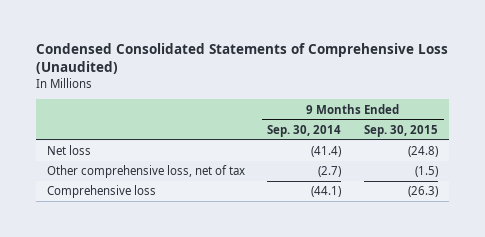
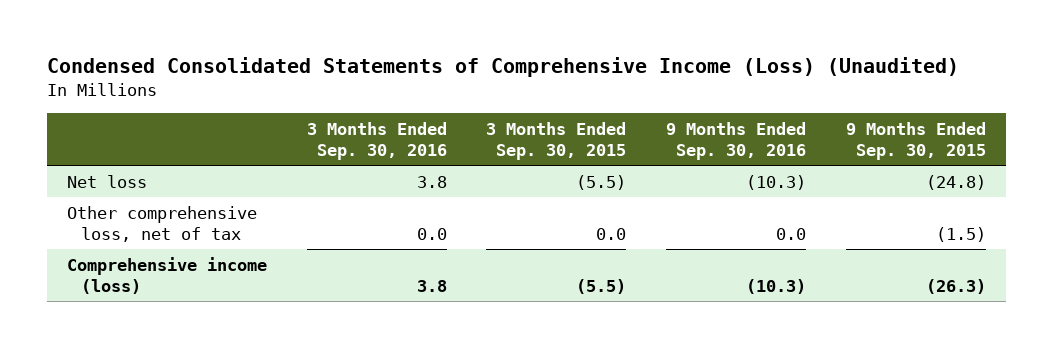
- Condensed Consolidated Statements of Comprehensive Loss (Unaudited)
+ Condensed Consolidated Statements of Comprehensive Income (Loss) (Unaudited)
- | 9 Months Ended Sep. 30, 2014 | 9 Months Ended Sep. 30, 2015
+ | 3 Months Ended Sep. 30, 2016 | 3 Months Ended Sep. 30, 2015 | 9 Months Ended Sep. 30, 2016 | 9 Months Ended Sep. 30, 2015
- Comprehensive loss | (44.1) | (26.3)
+ Comprehensive income (loss) | 3.8 | (5.5) | (10.3) | (26.3)

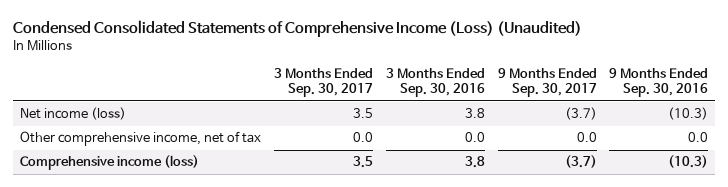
- | 3 Months Ended Sep. 30, 2016 | 3 Months Ended Sep. 30, 2015 | 9 Months Ended Sep. 30, 2016 | 9 Months Ended Sep. 30, 2015
+ | 3 Months Ended Sep. 30, 2017 | 3 Months Ended Sep. 30, 2016 | 9 Months Ended Sep. 30, 2017 | 9 Months Ended Sep. 30, 2016
- Net loss | 3.8 | (5.5) | (10.3) | (24.8)
- Other comprehensive loss, net of tax | 0.0 | 0.0 | 0.0 | (1.5)
+ Net income (loss) | 3.5 | 3.8 | (3.7) | (10.3)
+ Other comprehensive income, net of tax | 0.0 | 0.0 | 0.0 | 0.0

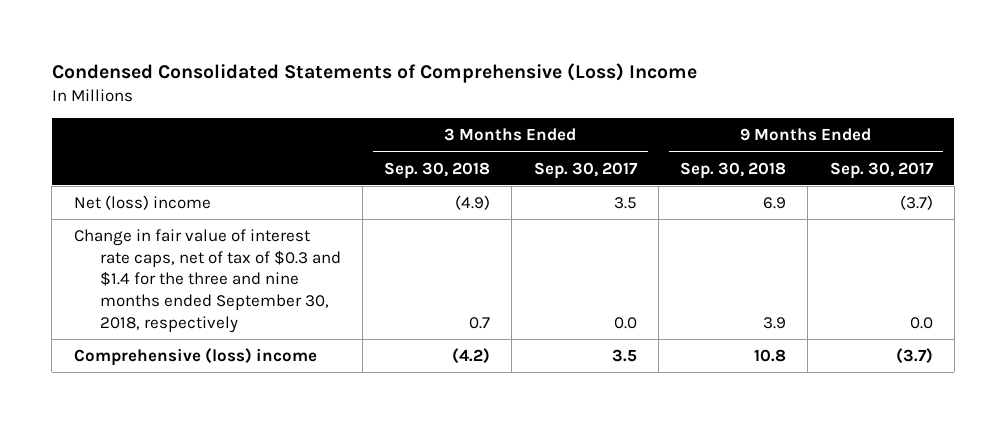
- Condensed Consolidated Statements of Comprehensive Income (Loss) (Unaudited)
+ Condensed Consolidated Statements of Comprehensive (Loss) Income
- | 3 Months Ended Sep. 30, 2017 | 3 Months Ended Sep. 30, 2016 | 9 Months Ended Sep. 30, 2017 | 9 Months Ended Sep. 30, 2016
+ | 3 Months Ended Sep. 30, 2018 | 3 Months Ended Sep. 30, 2017 | 9 Months Ended Sep. 30, 2018 | 9 Months Ended Sep. 30, 2017
- Net income (loss) | 3.5 | 3.8 | (3.7) | (10.3)
- Other comprehensive income, net of tax | 0.0 | 0.0 | 0.0 | 0.0
- Comprehensive income (loss) | 3.5 | 3.8 | (3.7) | (10.3)
+ Net (loss) income | (4.9) | 3.5 | 6.9 | (3.7)
+ Change in fair value of interest rate caps, net of tax of $0.3 and $1.4 for the three and nine months ended September 30, 2018, respectively | 0.7 | 0.0 | 3.9 | 0.0
+ Comprehensive (loss) income | (4.2) | 3.5 | 10.8 | (3.7)

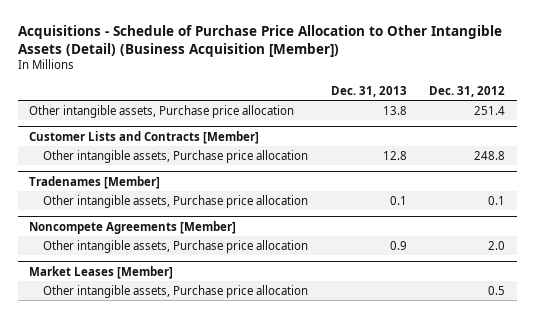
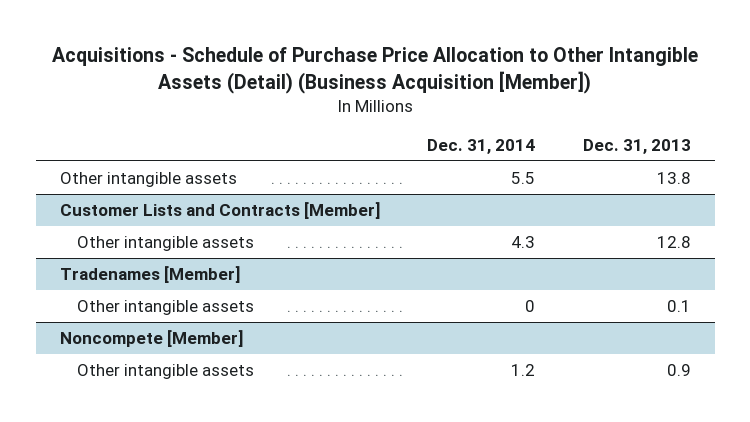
- | Dec. 31, 2013 | Dec. 31, 2012
+ | Dec. 31, 2014 | Dec. 31, 2013
- Other intangible assets, Purchase price allocation | 13.8 | 251.4
+ Other intangible assets | 5.5 | 13.8
@ Customer Lists and Contracts [Member]
- Other intangible assets, Purchase price allocation | 12.8 | 248.8
+ Other intangible assets | 4.3 | 12.8
@ Tradenames [Member]
- Other intangible assets, Purchase price allocation | 0.1 | 0.1
- Noncompete Agreements [Member]
- Other intangible assets, Purchase price allocation | 0.9 | 2.0
- Market Leases [Member]
- Other intangible assets, Purchase price allocation | | 0.5
@ Tradenames [Member]
+ Other intangible assets | 0 | 0.1
+ Noncompete [Member]
+ Other intangible assets | 1.2 | 0.9

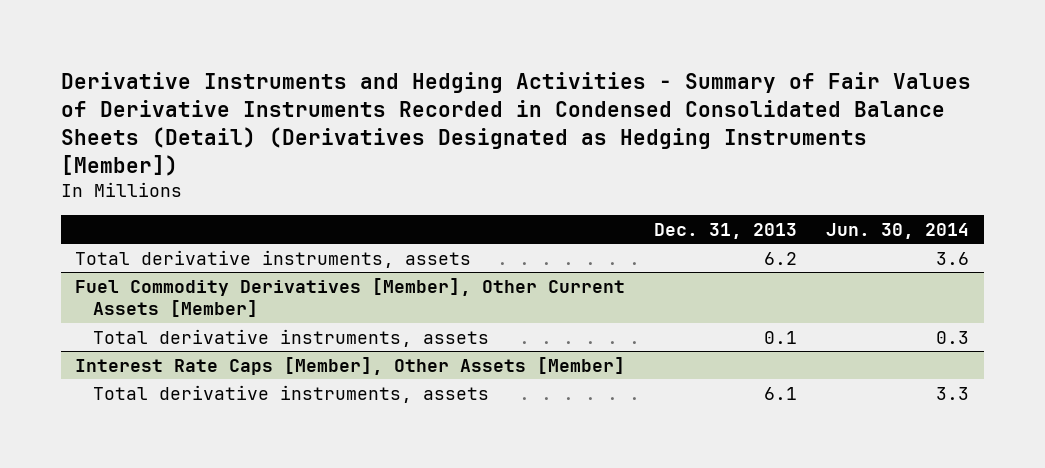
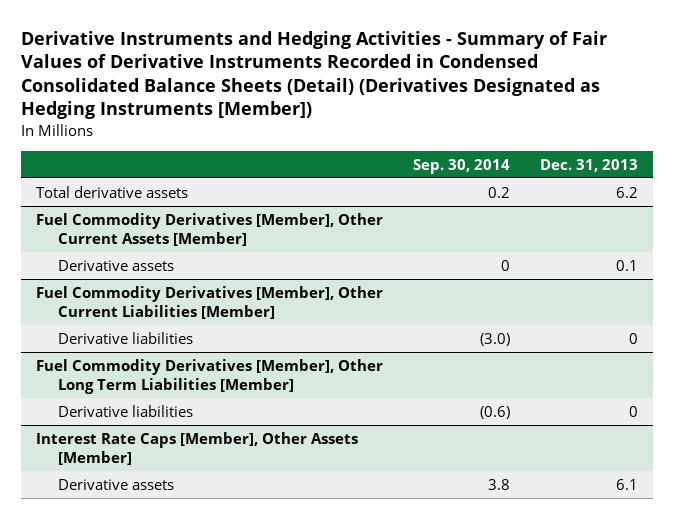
- | Dec. 31, 2013 | Jun. 30, 2014
+ | Sep. 30, 2014 | Dec. 31, 2013
- Total derivative instruments, assets | 6.2 | 3.6
+ Total derivative assets | 0.2 | 6.2
@ Fuel Commodity Derivatives [Member], Other Current Assets [Member]
- Total derivative instruments, assets | 0.1 | 0.3
+ Derivative assets | 0 | 0.1
+ Fuel Commodity Derivatives [Member], Other Current Liabilities [Member]
+ Derivative liabilities | (3.0) | 0
+ Fuel Commodity Derivatives [Member], Other Long Term Liabilities [Member]
+ Derivative liabilities | (0.6) | 0
@ Interest Rate Caps [Member], Other Assets [Member]
- Total derivative instruments, assets | 6.1 | 3.3
+ Derivative assets | 3.8 | 6.1

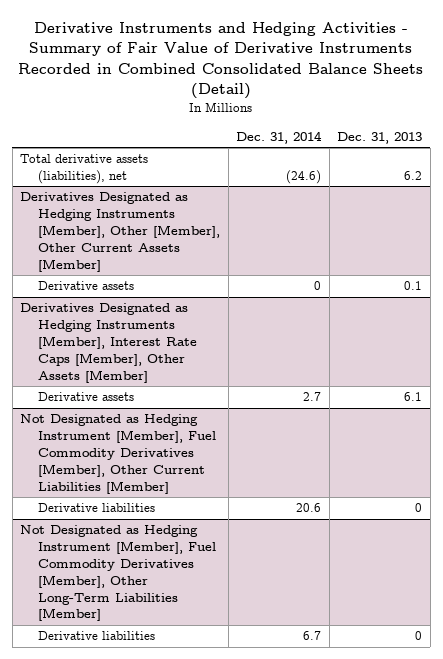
- Derivative Instruments and Hedging Activities - Summary of Fair Values of Derivative Instruments Recorded in Condensed Consolidated Balance Sheets (Detail) (Derivatives Designated as Hedging Instruments [Member])
+ Derivative Instruments and Hedging Activities - Summary of Fair Value of Derivative Instruments Recorded in Combined Consolidated Balance Sheets (Detail)
- | Sep. 30, 2014 | Dec. 31, 2013
+ | Dec. 31, 2014 | Dec. 31, 2013
- Total derivative assets | 0.2 | 6.2
- Fuel Commodity Derivatives [Member], Other Current Assets [Member]
+ Total derivative assets (liabilities), net | (24.6) | 6.2
+ Derivatives Designated as Hedging Instruments [Member], Other [Member], Other Current Assets [Member]
- Fuel Commodity Derivatives [Member], Other Current Liabilities [Member]
+ Derivatives Designated as Hedging Instruments [Member], Interest Rate Caps [Member], Other Assets [Member]
+ Derivative assets | 2.7 | 6.1
+ Not Designated as Hedging Instrument [Member], Fuel Commodity Derivatives [Member], Other Current Liabilities [Member]
- Fuel Commodity Derivatives [Member], Other Long Term Liabilities [Member]
+ Not Designated as Hedging Instrument [Member], Fuel Commodity Derivatives [Member], Other Long-Term Liabilities [Member]
- Interest Rate Caps [Member], Other Assets [Member]
- Derivative assets | 3.8 | 6.1

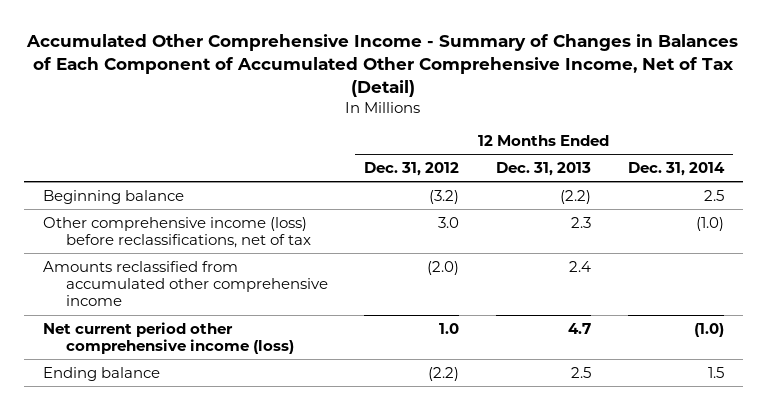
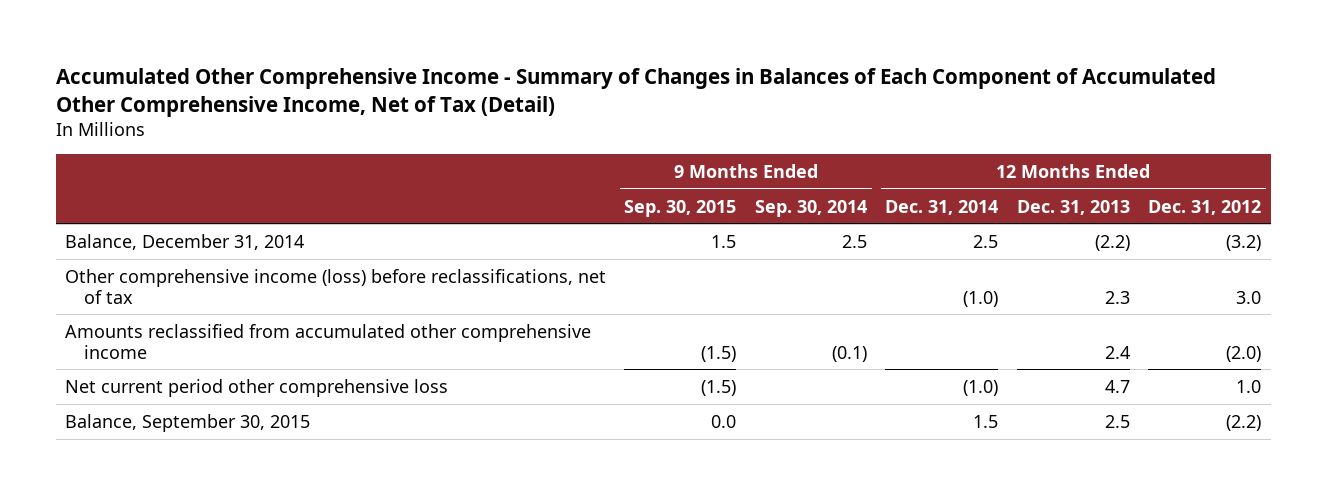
- | 12 Months Ended Dec. 31, 2012 | 12 Months Ended Dec. 31, 2013 | 12 Months Ended Dec. 31, 2014
+ | 9 Months Ended Sep. 30, 2015 | 9 Months Ended Sep. 30, 2014 | 12 Months Ended Dec. 31, 2014 | 12 Months Ended Dec. 31, 2013 | 12 Months Ended Dec. 31, 2012
- Beginning balance | (3.2) | (2.2) | 2.5
+ Balance, December 31, 2014 | 1.5 | 2.5 | 2.5 | (2.2) | (3.2)
- Net current period other comprehensive income (loss) | 1.0 | 4.7 | (1.0)
- Ending balance | (2.2) | 2.5 | 1.5
+ Net current period other comprehensive loss | (1.5) | | (1.0) | 4.7 | 1.0
+ Balance, September 30, 2015 | 0.0 | | 1.5 | 2.5 | (2.2)

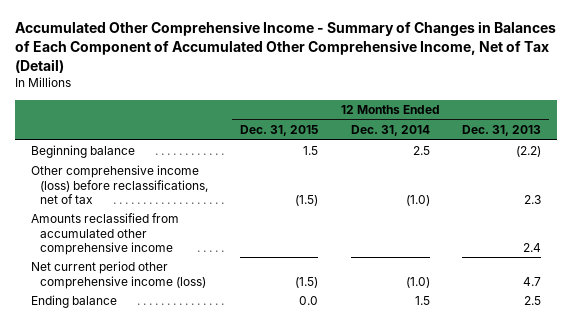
- | 9 Months Ended Sep. 30, 2015 | 9 Months Ended Sep. 30, 2014 | 12 Months Ended Dec. 31, 2014 | 12 Months Ended Dec. 31, 2013 | 12 Months Ended Dec. 31, 2012
+ | 12 Months Ended Dec. 31, 2015 | 12 Months Ended Dec. 31, 2014 | 12 Months Ended Dec. 31, 2013
- Balance, December 31, 2014 | 1.5 | 2.5 | 2.5 | (2.2) | (3.2)
+ Beginning balance | 1.5 | 2.5 | (2.2)
- Net current period other comprehensive loss | (1.5) | | (1.0) | 4.7 | 1.0
- Balance, September 30, 2015 | 0.0 | | 1.5 | 2.5 | (2.2)
+ Net current period other comprehensive income (loss) | (1.5) | (1.0) | 4.7
+ Ending balance | 0.0 | 1.5 | 2.5

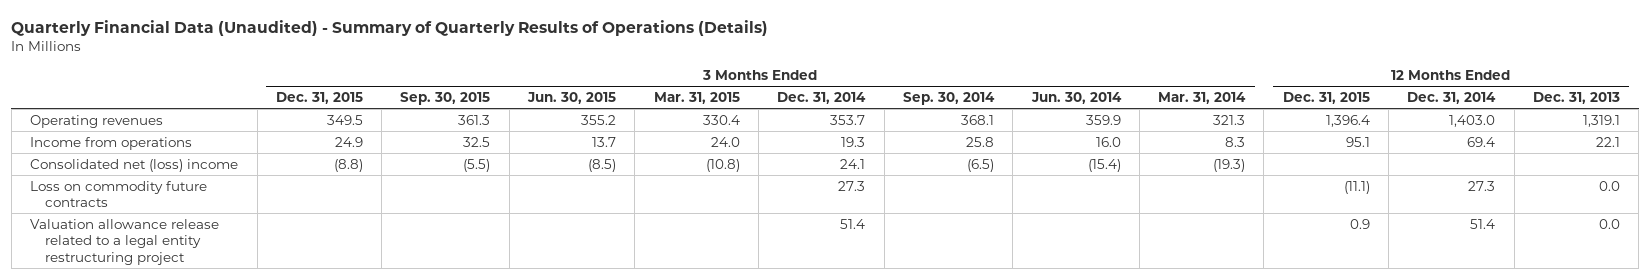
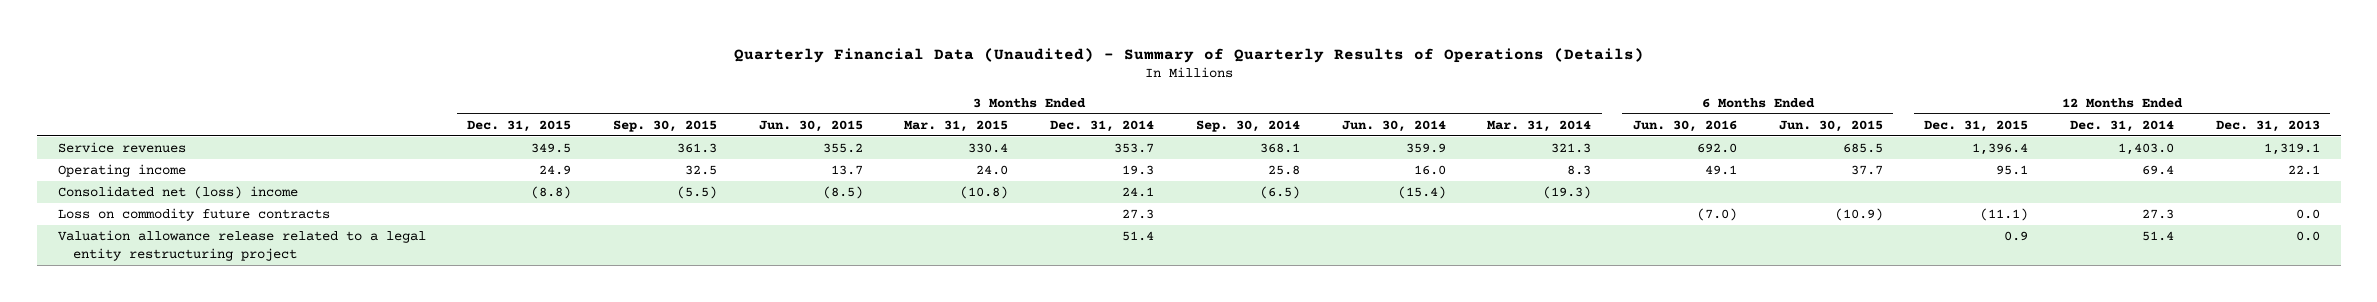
- | 3 Months Ended Dec. 31, 2015 | 3 Months Ended Sep. 30, 2015 | 3 Months Ended Jun. 30, 2015 | 3 Months Ended Mar. 31, 2015 | 3 Months Ended Dec. 31, 2014 | 3 Months Ended Sep. 30, 2014 | 3 Months Ended Jun. 30, 2014 | 3 Months Ended Mar. 31, 2014 | 12 Months Ended Dec. 31, 2015 | 12 Months Ended Dec. 31, 2014 | 12 Months Ended Dec. 31, 2013
+ | 3 Months Ended Dec. 31, 2015 | 3 Months Ended Sep. 30, 2015 | 3 Months Ended Jun. 30, 2015 | 3 Months Ended Mar. 31, 2015 | 3 Months Ended Dec. 31, 2014 | 3 Months Ended Sep. 30, 2014 | 3 Months Ended Jun. 30, 2014 | 3 Months Ended Mar. 31, 2014 | 6 Months Ended Jun. 30, 2016 | 6 Months Ended Jun. 30, 2015 | 12 Months Ended Dec. 31, 2015 | 12 Months Ended Dec. 31, 2014 | 12 Months Ended Dec. 31, 2013
- Operating revenues | 349.5 | 361.3 | 355.2 | 330.4 | 353.7 | 368.1 | 359.9 | 321.3 | 1,396.4 | 1,403.0 | 1,319.1
- Income from operations | 24.9 | 32.5 | 13.7 | 24.0 | 19.3 | 25.8 | 16.0 | 8.3 | 95.1 | 69.4 | 22.1
+ Service revenues | 349.5 | 361.3 | 355.2 | 330.4 | 353.7 | 368.1 | 359.9 | 321.3 | 692.0 | 685.5 | 1,396.4 | 1,403.0 | 1,319.1
+ Operating income | 24.9 | 32.5 | 13.7 | 24.0 | 19.3 | 25.8 | 16.0 | 8.3 | 49.1 | 37.7 | 95.1 | 69.4 | 22.1

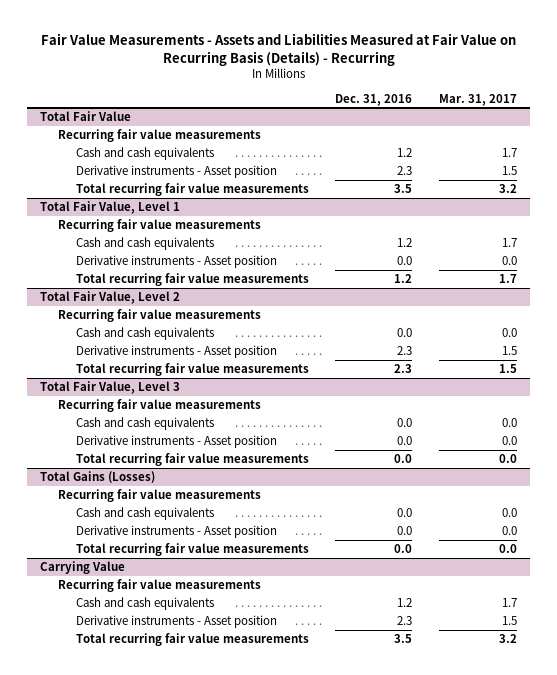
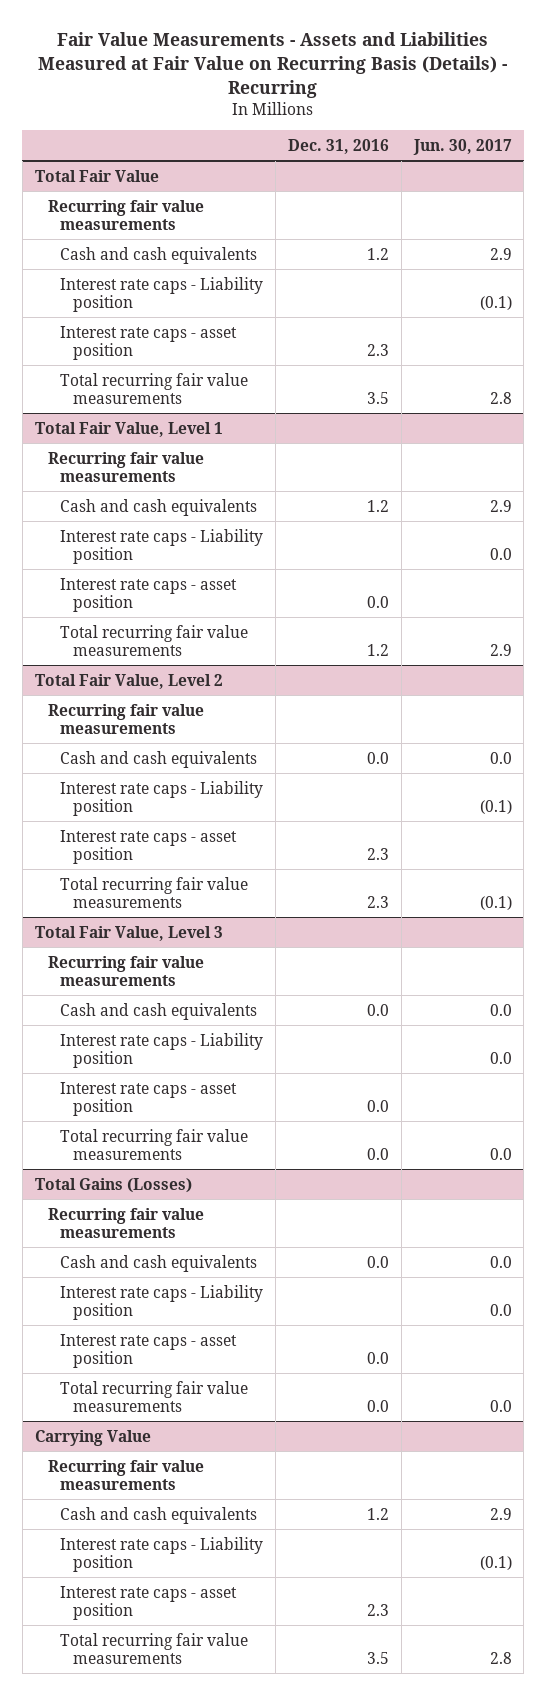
- | Dec. 31, 2016 | Mar. 31, 2017
+ | Dec. 31, 2016 | Jun. 30, 2017
@ Total Fair Value
- Derivative instruments - Asset position | 2.3 | 1.5
+ Interest rate caps - Liability position | | (0.1)
+ Interest rate caps - asset position | 2.3 |
@ Total Fair Value, Level 1
- Derivative instruments - Asset position | 0.0 | 0.0
+ Interest rate caps - Liability position | | 0.0
+ Interest rate caps - asset position | 0.0 |
@ Total Fair Value, Level 2
- Derivative instruments - Asset position | 2.3 | 1.5
+ Interest rate caps - Liability position | | (0.1)
+ Interest rate caps - asset position | 2.3 |
@ Total Fair Value, Level 3
- Derivative instruments - Asset position | 0.0 | 0.0
+ Interest rate caps - Liability position | | 0.0
+ Interest rate caps - asset position | 0.0 |
@ Total Gains (Losses)
- Derivative instruments - Asset position | 0.0 | 0.0
+ Interest rate caps - Liability position | | 0.0
+ Interest rate caps - asset position | 0.0 |
@ Carrying Value
- Derivative instruments - Asset position | 2.3 | 1.5
+ Interest rate caps - Liability position | | (0.1)
+ Interest rate caps - asset position | 2.3 |

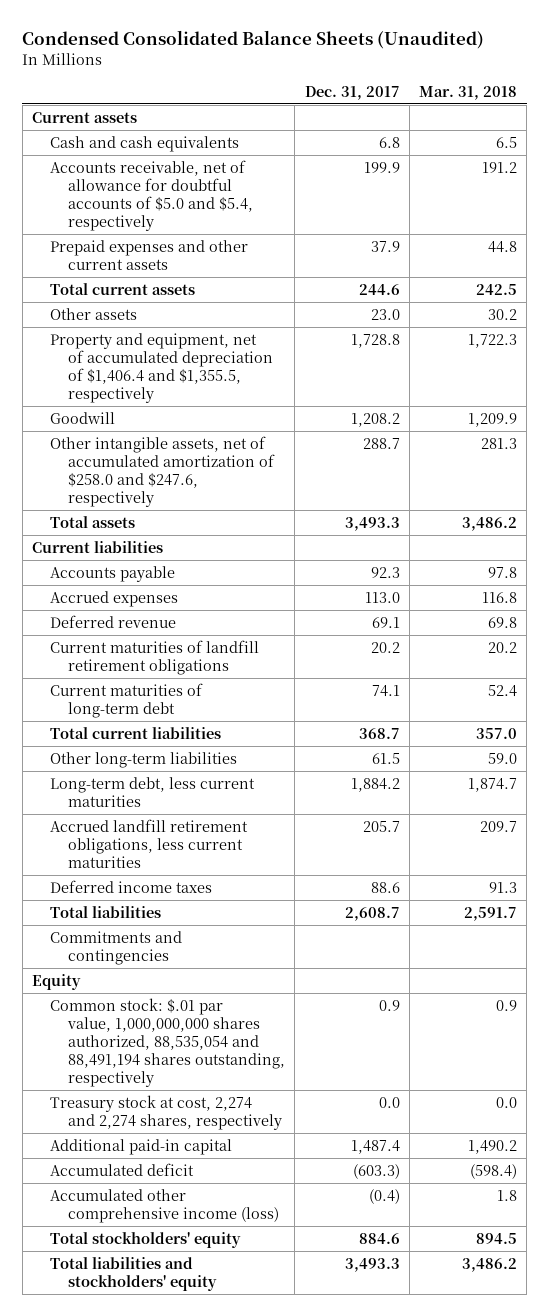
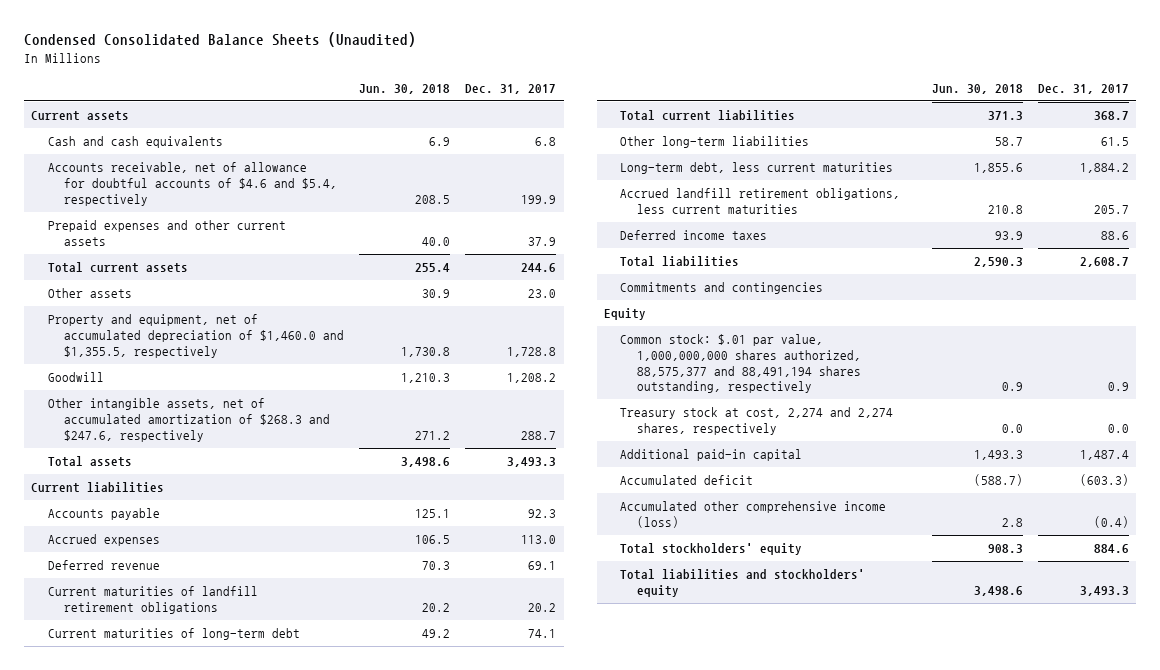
- | Dec. 31, 2017 | Mar. 31, 2018
+ | Jun. 30, 2018 | Dec. 31, 2017
- Accounts receivable, net of allowance for doubtful accounts of $5.0 and $5.4, respectively | 199.9 | 191.2
+ Accounts receivable, net of allowance for doubtful accounts of $4.6 and $5.4, respectively | 208.5 | 199.9
- Property and equipment, net of accumulated depreciation of $1,406.4 and $1,355.5, respectively | 1,728.8 | 1,722.3
+ Property and equipment, net of accumulated depreciation of $1,460.0 and $1,355.5, respectively | 1,730.8 | 1,728.8
- Other intangible assets, net of accumulated amortization of $258.0 and $247.6, respectively | 288.7 | 281.3
+ Other intangible assets, net of accumulated amortization of $268.3 and $247.6, respectively | 271.2 | 288.7
- Common stock: $.01 par value, 1,000,000,000 shares authorized, 88,535,054 and 88,491,194 shares outstanding, respectively | 0.9 | 0.9
+ Common stock: $.01 par value, 1,000,000,000 shares authorized, 88,575,377 and 88,491,194 shares outstanding, respectively | 0.9 | 0.9

